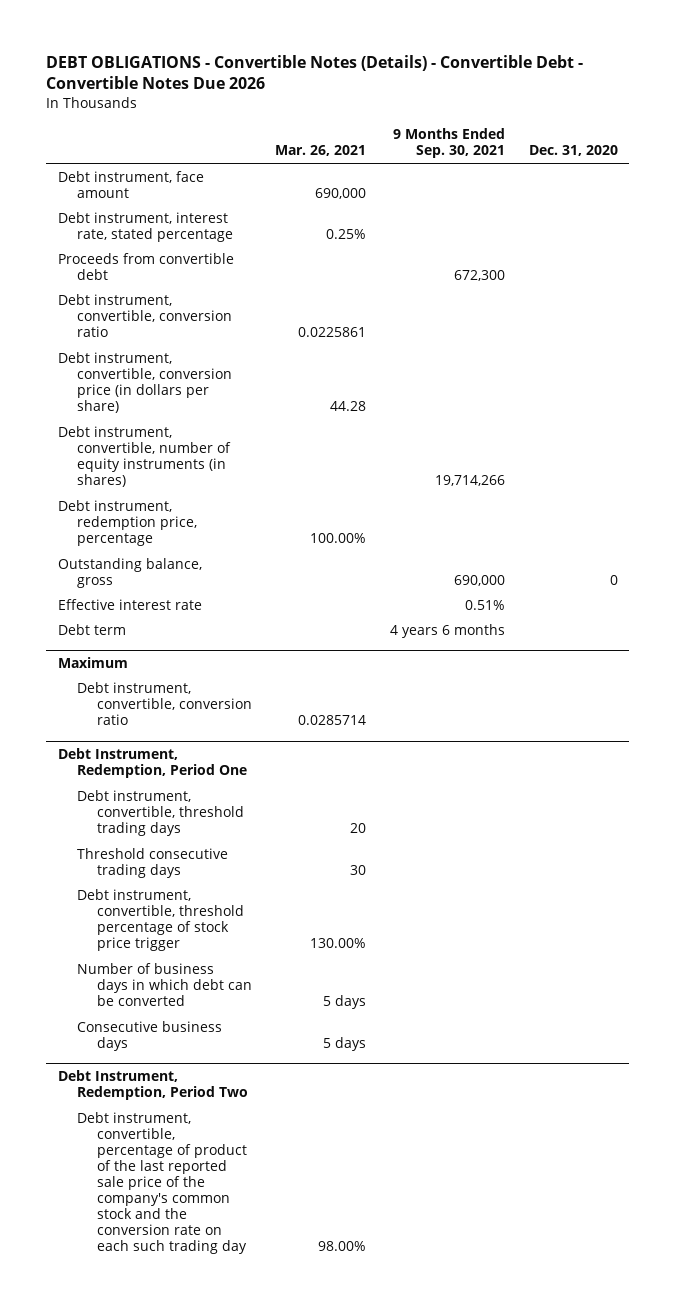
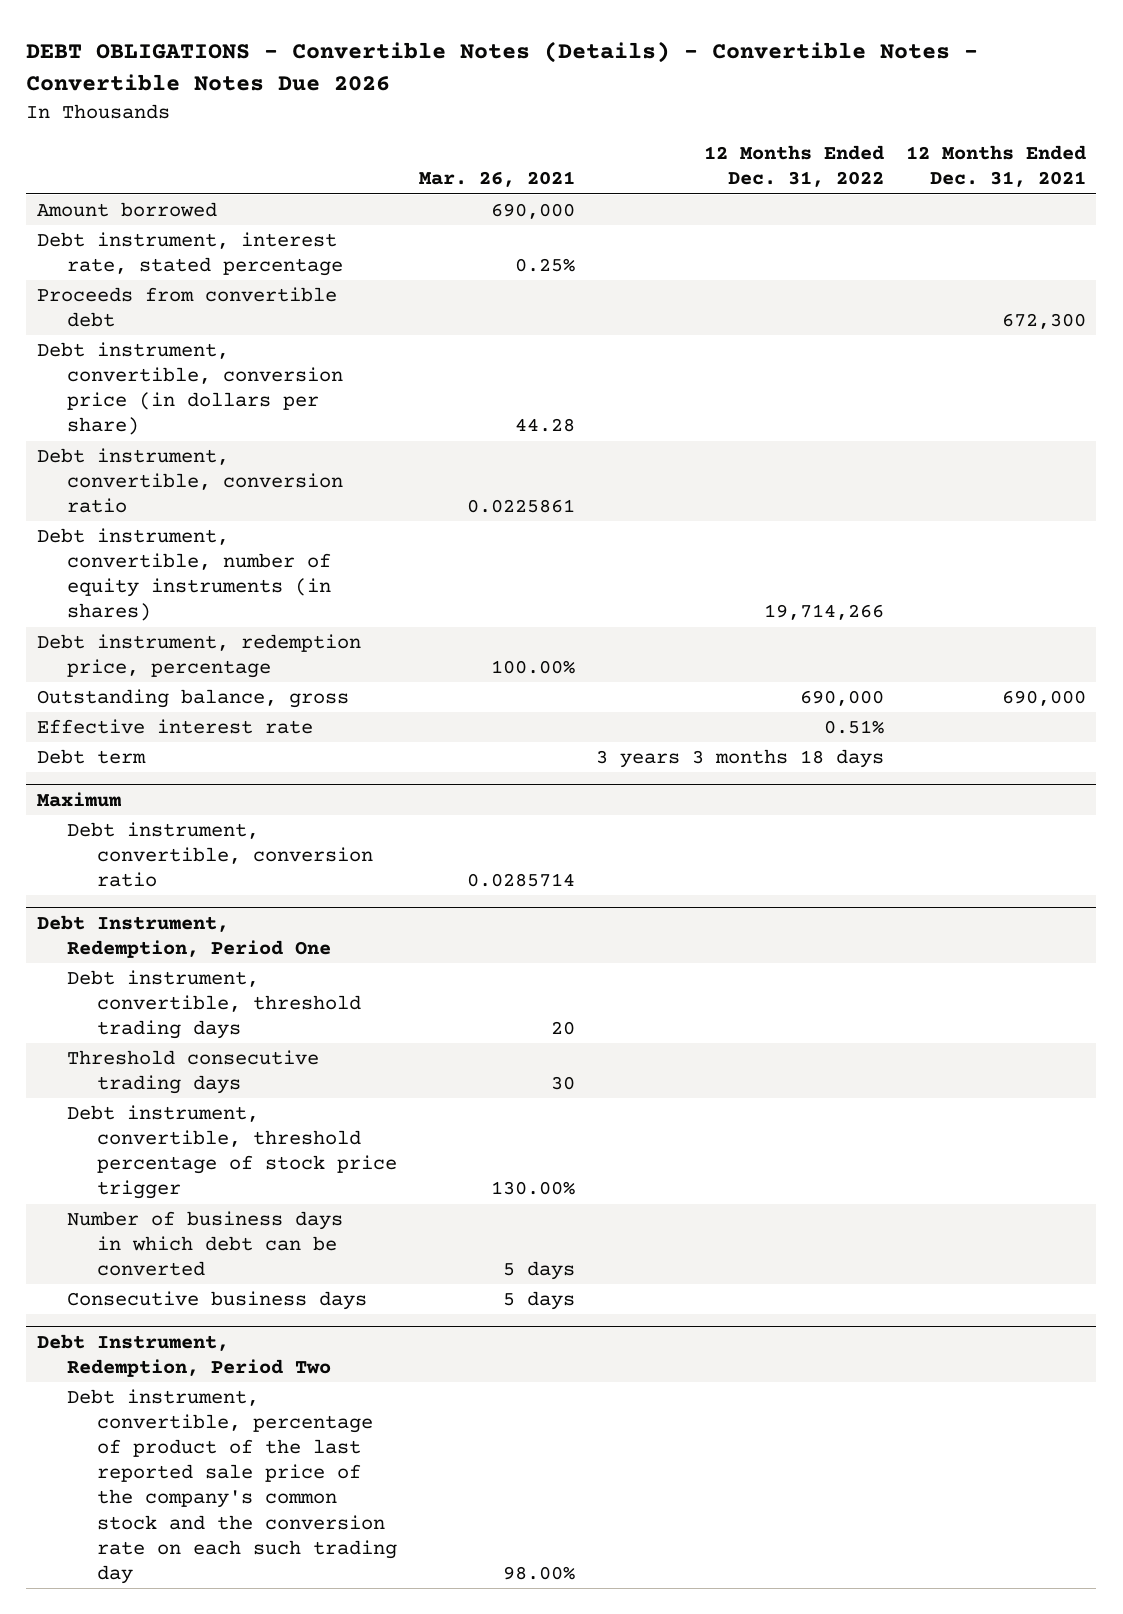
- DEBT OBLIGATIONS - Convertible Notes (Details) - Convertible Debt - Convertible Notes Due 2026
+ DEBT OBLIGATIONS - Convertible Notes (Details) - Convertible Notes - Convertible Notes Due 2026
- | Mar. 26, 2021 | 9 Months Ended Sep. 30, 2021 | Dec. 31, 2020
+ | Mar. 26, 2021 | 12 Months Ended Dec. 31, 2022 | 12 Months Ended Dec. 31, 2021
- Debt instrument, face amount | 690,000 | |
+ Amount borrowed | 690,000 | |
moved down: Debt instrument, convertible, conversion ratio | 0.0225861 | |

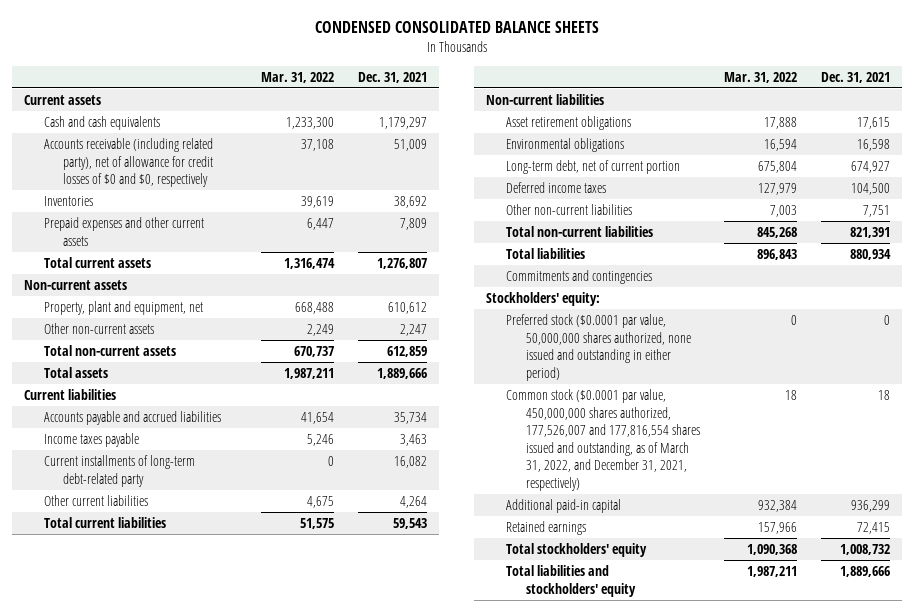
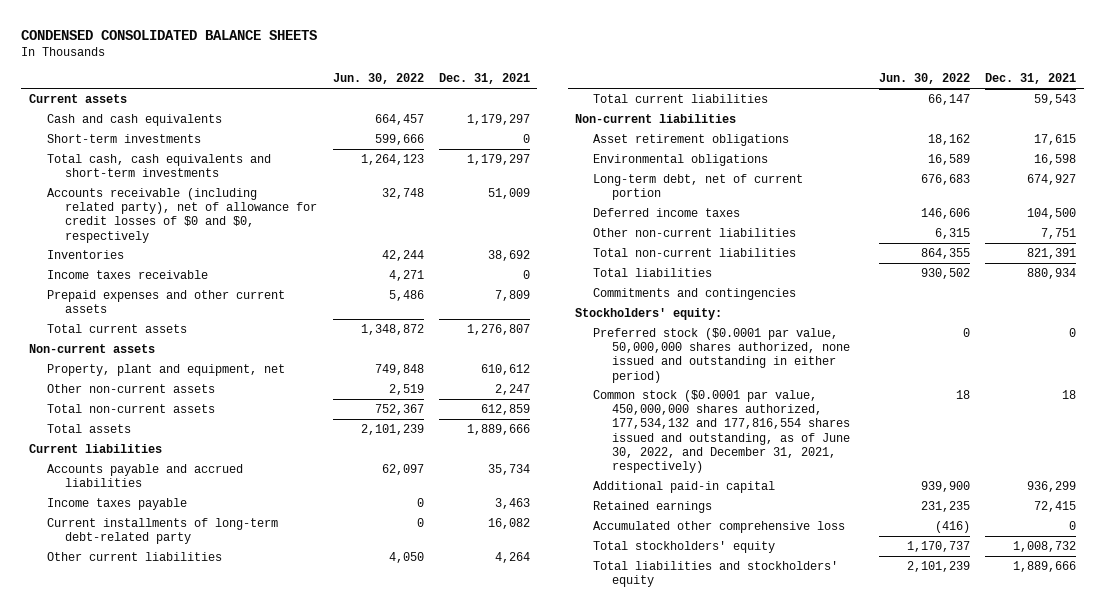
- | Mar. 31, 2022 | Dec. 31, 2021
+ | Jun. 30, 2022 | Dec. 31, 2021
+ Short-term investments | 599,666 | 0
+ Total cash, cash equivalents and short-term investments | 1,264,123 | 1,179,297
+ Income taxes receivable | 4,271 | 0
- Common stock ($0.0001 par value, 450,000,000 shares authorized, 177,526,007 and 177,816,554 shares issued and outstanding, as of March 31, 2022, and December 31, 2021, respectively) | 18 | 18
+ Common stock ($0.0001 par value, 450,000,000 shares authorized, 177,534,132 and 177,816,554 shares issued and outstanding, as of June 30, 2022, and December 31, 2021, respectively) | 18 | 18
+ Accumulated other comprehensive loss | (416) | 0

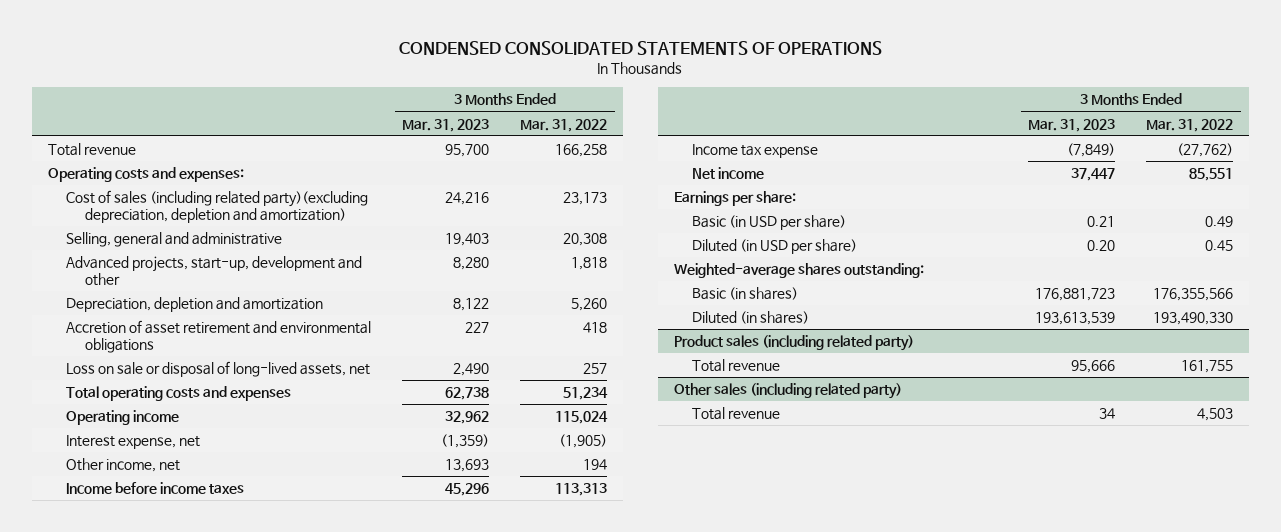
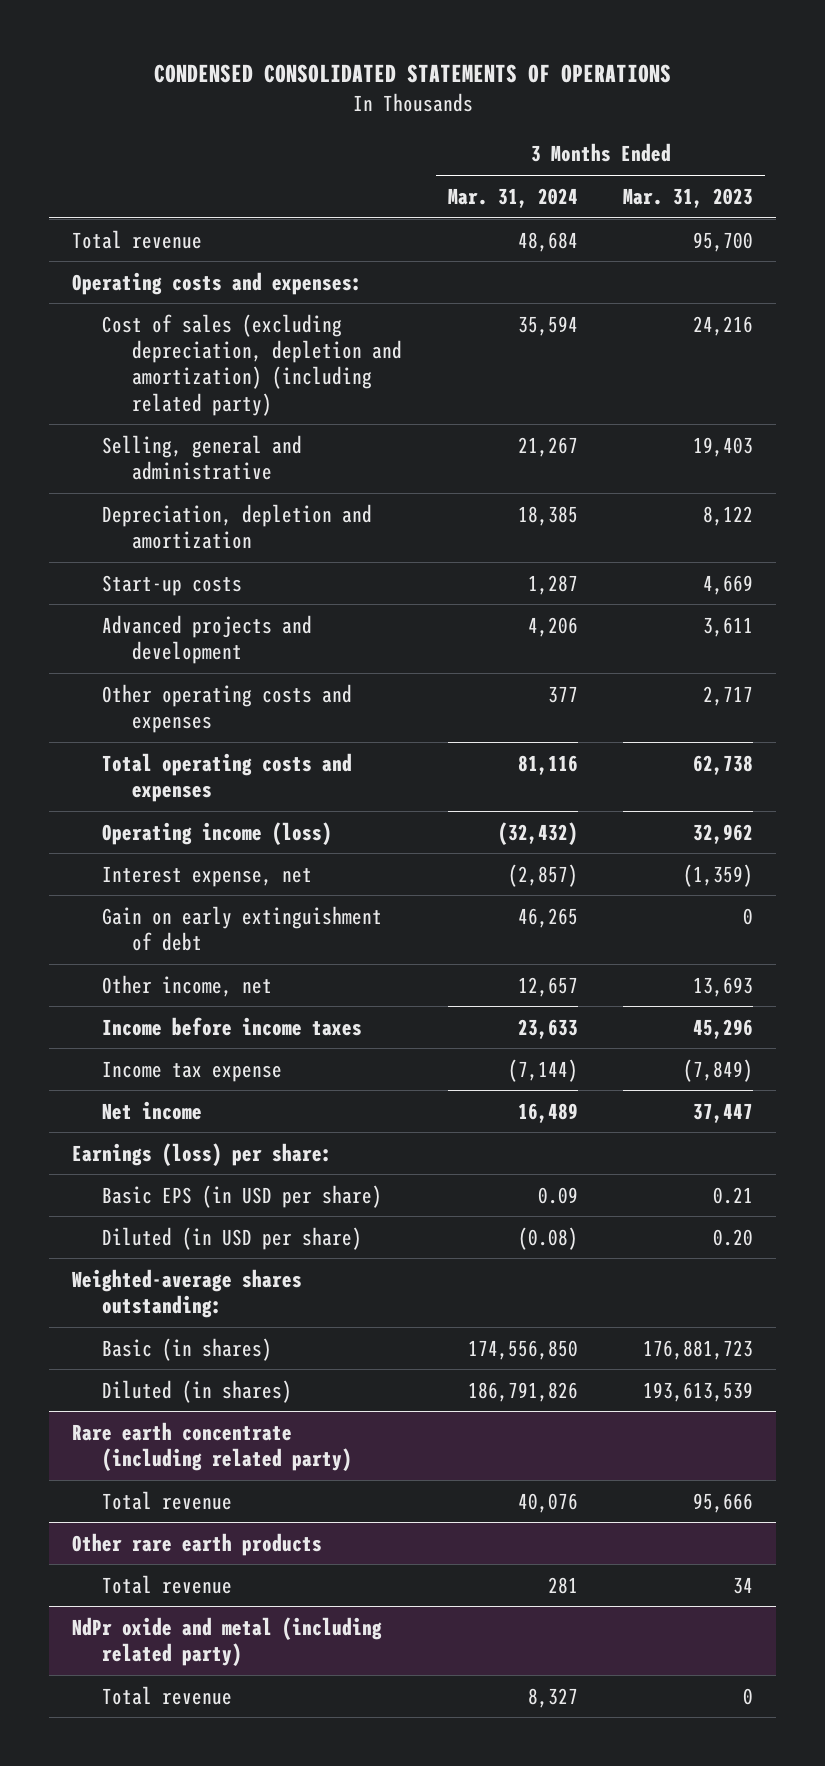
- | 3 Months Ended Mar. 31, 2023 | 3 Months Ended Mar. 31, 2022
+ | 3 Months Ended Mar. 31, 2024 | 3 Months Ended Mar. 31, 2023
- Cost of sales (including related party)(excluding depreciation, depletion and amortization) | 24,216 | 23,173
+ Cost of sales (excluding depreciation, depletion and amortization) (including related party) | 35,594 | 24,216
- Advanced projects, start-up, development and other | 8,280 | 1,818
- Accretion of asset retirement and environmental obligations | 227 | 418
- Loss on sale or disposal of long-lived assets, net | 2,490 | 257
+ Start-up costs | 1,287 | 4,669
+ Advanced projects and development | 4,206 | 3,611
+ Other operating costs and expenses | 377 | 2,717
- Operating income | 32,962 | 115,024
+ Operating income (loss) | (32,432) | 32,962
+ Gain on early extinguishment of debt | 46,265 | 0
- Earnings per share:
- Basic (in USD per share) | 0.21 | 0.49
+ Earnings (loss) per share:
+ Basic EPS (in USD per share) | 0.09 | 0.21
- Product sales (including related party)
+ Rare earth concentrate (including related party)
- Other sales (including related party)
+ Other rare earth products
+ NdPr oxide and metal (including related party)
+ Total revenue | 8,327 | 0

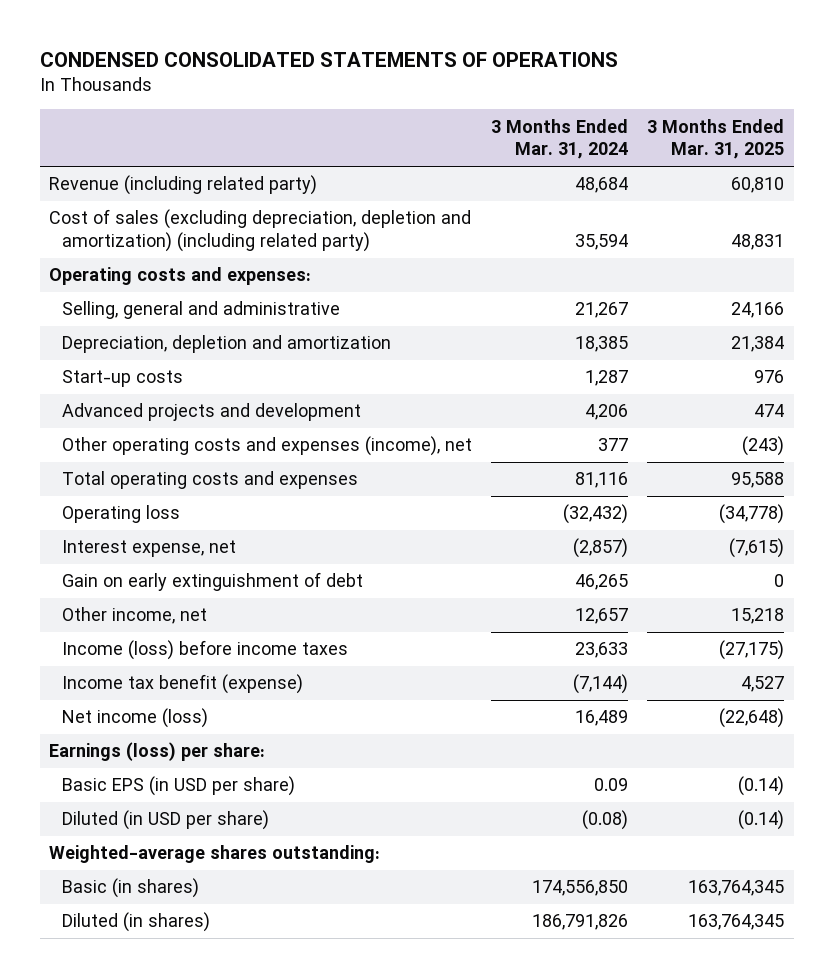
- | 3 Months Ended Mar. 31, 2024 | 3 Months Ended Mar. 31, 2023
+ | 3 Months Ended Mar. 31, 2024 | 3 Months Ended Mar. 31, 2025
- Total revenue | 48,684 | 95,700
+ Revenue (including related party) | 48,684 | 60,810
moved down: Operating costs and expenses:
- Other operating costs and expenses | 377 | 2,717
+ Other operating costs and expenses (income), net | 377 | (243)
- Operating income (loss) | (32,432) | 32,962
+ Operating loss | (32,432) | (34,778)
- Income before income taxes | 23,633 | 45,296
- Income tax expense | (7,144) | (7,849)
- Net income | 16,489 | 37,447
+ Income (loss) before income taxes | 23,633 | (27,175)
+ Income tax benefit (expense) | (7,144) | 4,527
+ Net income (loss) | 16,489 | (22,648)
- Rare earth concentrate (including related party)
- Total revenue | 40,076 | 95,666
- Other rare earth products
- Total revenue | 281 | 34
- NdPr oxide and metal (including related party)
- Total revenue | 8,327 | 0

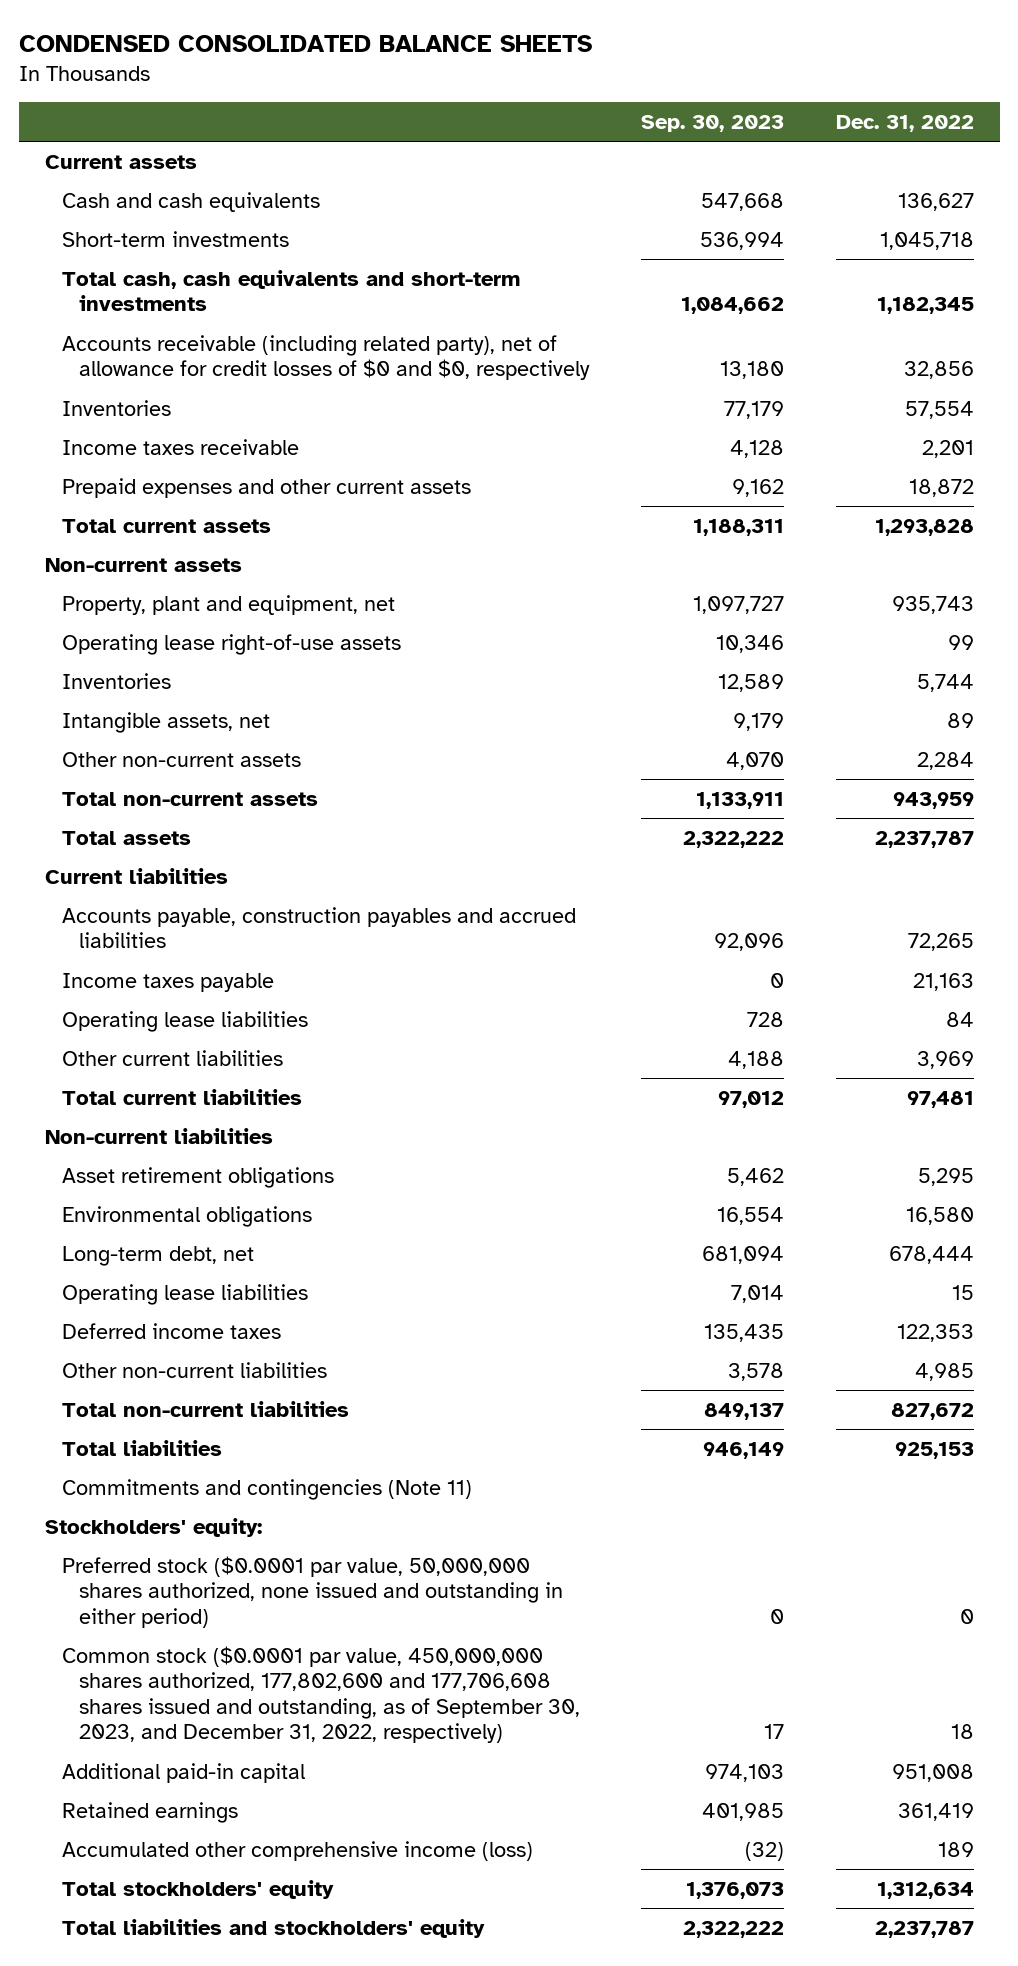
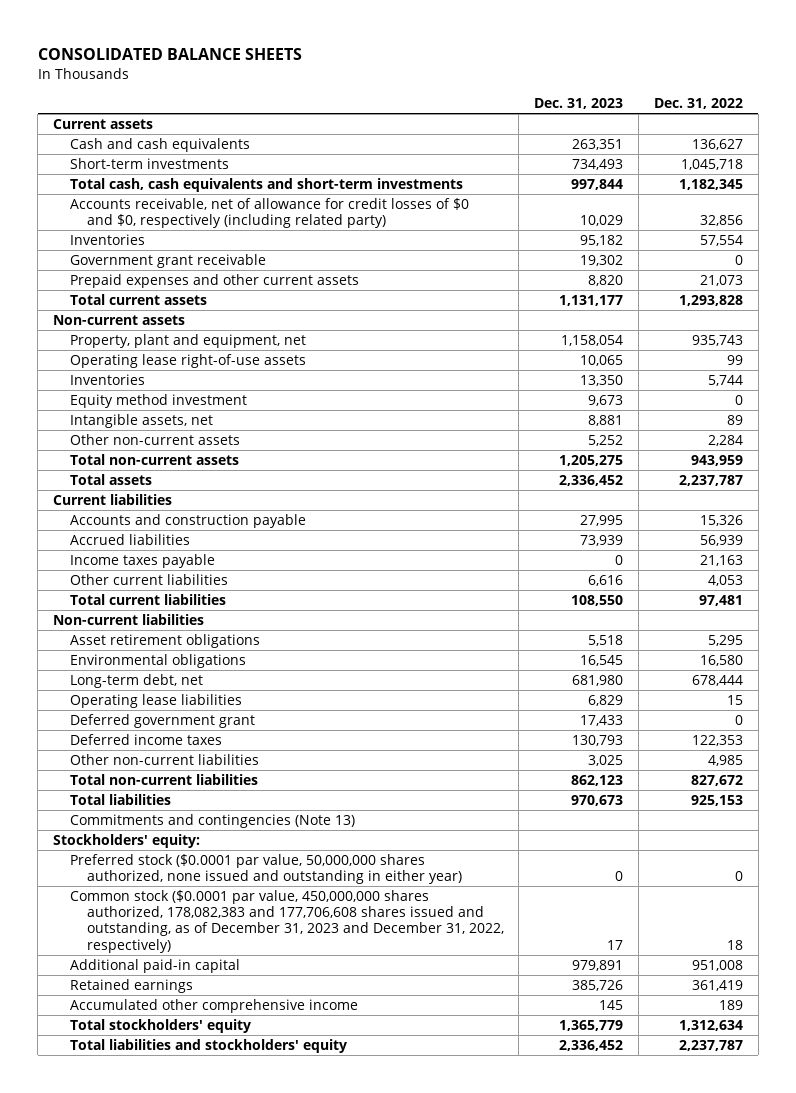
- CONDENSED CONSOLIDATED BALANCE SHEETS
+ CONSOLIDATED BALANCE SHEETS
- | Sep. 30, 2023 | Dec. 31, 2022
+ | Dec. 31, 2023 | Dec. 31, 2022
- Accounts receivable (including related party), net of allowance for credit losses of $0 and $0, respectively | 13,180 | 32,856
+ Accounts receivable, net of allowance for credit losses of $0 and $0, respectively (including related party) | 10,029 | 32,856
- Income taxes receivable | 4,128 | 2,201
- Prepaid expenses and other current assets | 9,162 | 18,872
+ Government grant receivable | 19,302 | 0
+ Prepaid expenses and other current assets | 8,820 | 21,073
+ Equity method investment | 9,673 | 0
- Accounts payable, construction payables and accrued liabilities | 92,096 | 72,265
+ Accounts and construction payable | 27,995 | 15,326
+ Accrued liabilities | 73,939 | 56,939
- Operating lease liabilities | 728 | 84
- Other current liabilities | 4,188 | 3,969
+ Other current liabilities | 6,616 | 4,053
+ Deferred government grant | 17,433 | 0
- Commitments and contingencies (Note 11)
+ Commitments and contingencies (Note 13)
- Preferred stock ($0.0001 par value, 50,000,000 shares authorized, none issued and outstanding in either period) | 0 | 0
- Common stock ($0.0001 par value, 450,000,000 shares authorized, 177,802,600 and 177,706,608 shares issued and outstanding, as of September 30, 2023, and December 31, 2022, respectively) | 17 | 18
+ Preferred stock ($0.0001 par value, 50,000,000 shares authorized, none issued and outstanding in either year) | 0 | 0
+ Common stock ($0.0001 par value, 450,000,000 shares authorized, 178,082,383 and 177,706,608 shares issued and outstanding, as of December 31, 2023 and December 31, 2022, respectively) | 17 | 18
- Accumulated other comprehensive income (loss) | (32) | 189
+ Accumulated other comprehensive income | 145 | 189

